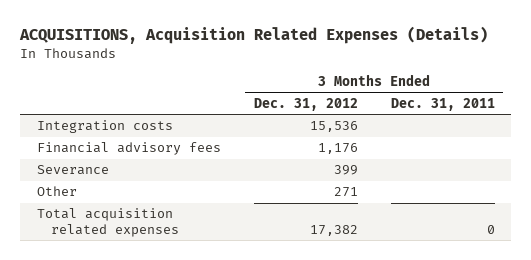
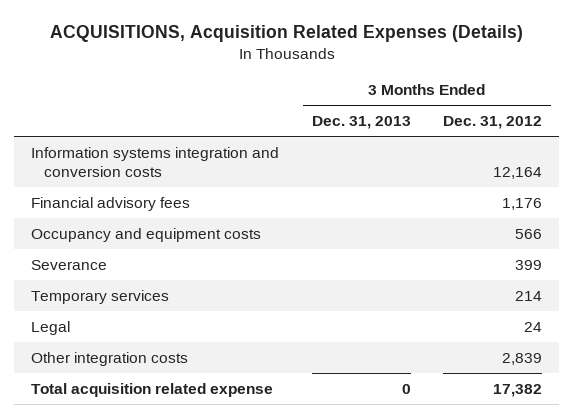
- | 3 Months Ended Dec. 31, 2012 | 3 Months Ended Dec. 31, 2011
+ | 3 Months Ended Dec. 31, 2013 | 3 Months Ended Dec. 31, 2012
- Integration costs | 15,536 |
+ Information systems integration and conversion costs | | 12,164
+ Occupancy and equipment costs | | 566
- Other | 271 |
- Total acquisition related expenses | 17,382 | 0
+ Temporary services | | 214
+ Legal | | 24
+ Other integration costs | | 2,839
+ Total acquisition related expense | 0 | 17,382

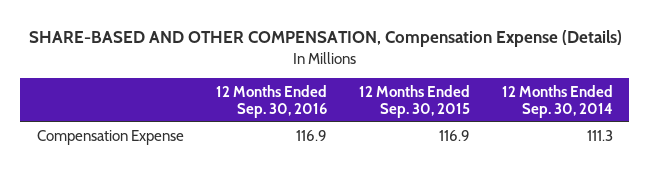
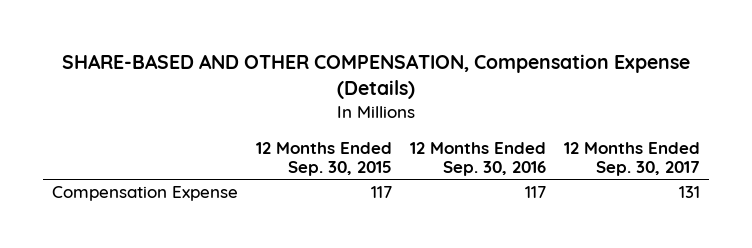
- | 12 Months Ended Sep. 30, 2016 | 12 Months Ended Sep. 30, 2015 | 12 Months Ended Sep. 30, 2014
+ | 12 Months Ended Sep. 30, 2015 | 12 Months Ended Sep. 30, 2016 | 12 Months Ended Sep. 30, 2017
- Compensation Expense | 116.9 | 116.9 | 111.3
+ Compensation Expense | 117 | 117 | 131

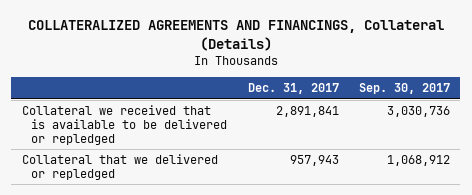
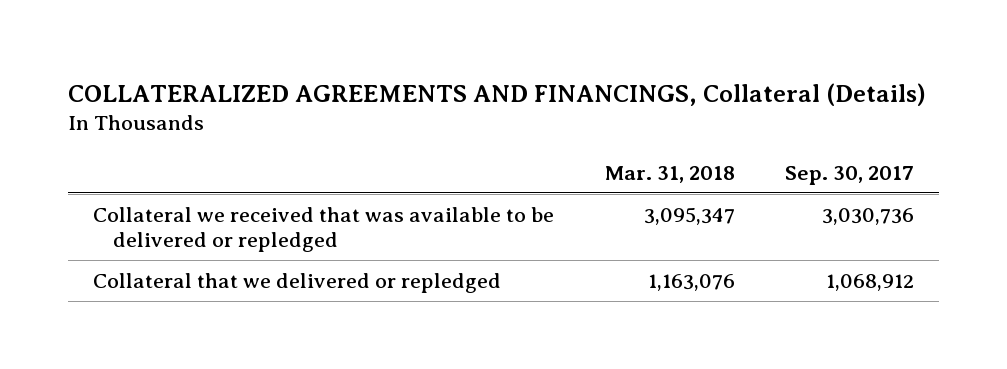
- | Dec. 31, 2017 | Sep. 30, 2017
+ | Mar. 31, 2018 | Sep. 30, 2017
- Collateral we received that is available to be delivered or repledged | 2,891,841 | 3,030,736
+ Collateral we received that was available to be delivered or repledged | 3,095,347 | 3,030,736

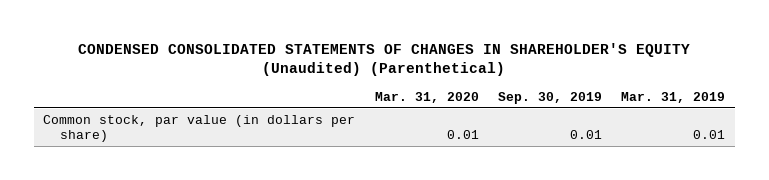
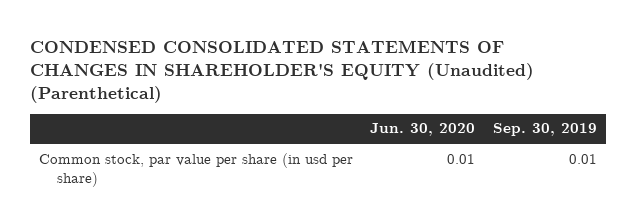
- | Mar. 31, 2020 | Sep. 30, 2019 | Mar. 31, 2019
+ | Jun. 30, 2020 | Sep. 30, 2019
- Common stock, par value (in dollars per share) | 0.01 | 0.01 | 0.01
+ Common stock, par value per share (in usd per share) | 0.01 | 0.01

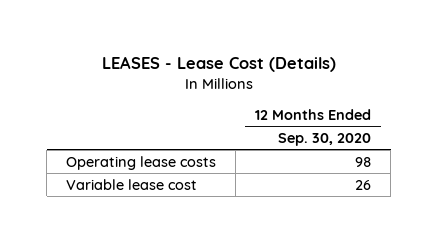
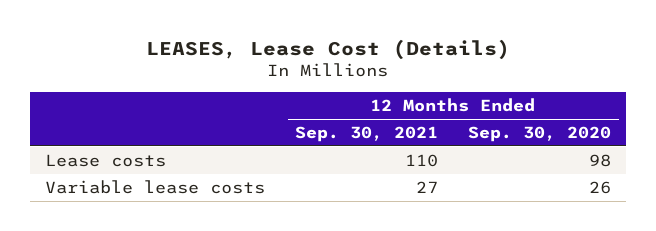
- LEASES - Lease Cost (Details)
+ LEASES, Lease Cost (Details)
- | 12 Months Ended Sep. 30, 2020
+ | 12 Months Ended Sep. 30, 2021 | 12 Months Ended Sep. 30, 2020
- Operating lease costs | 98
- Variable lease cost | 26
+ Lease costs | 110 | 98
+ Variable lease costs | 27 | 26

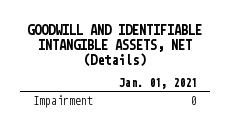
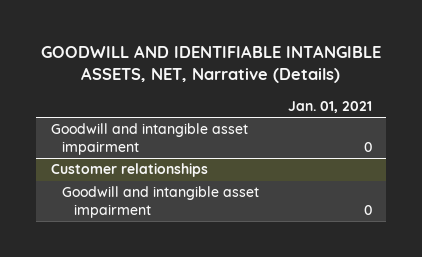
- GOODWILL AND IDENTIFIABLE INTANGIBLE ASSETS, NET (Details)
+ GOODWILL AND IDENTIFIABLE INTANGIBLE ASSETS, NET, Narrative (Details)
- Impairment | 0
+ Goodwill and intangible asset impairment | 0
+ Customer relationships
+ Goodwill and intangible asset impairment | 0

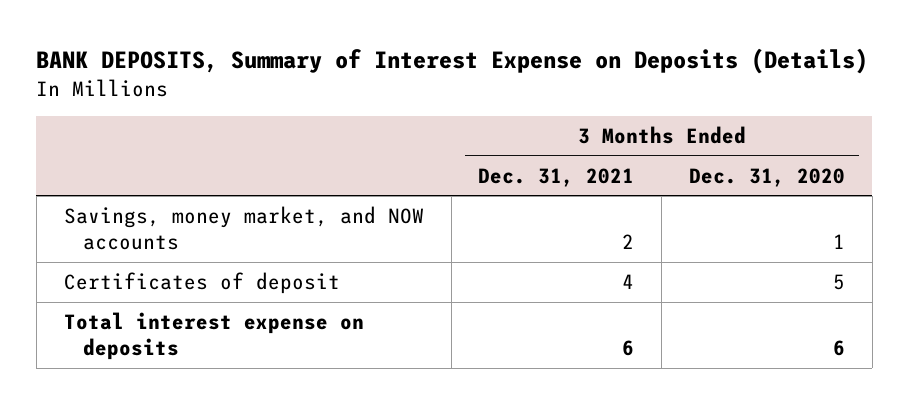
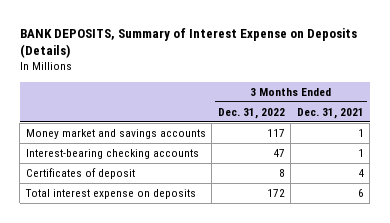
- | 3 Months Ended Dec. 31, 2021 | 3 Months Ended Dec. 31, 2020
+ | 3 Months Ended Dec. 31, 2022 | 3 Months Ended Dec. 31, 2021
- Savings, money market, and NOW accounts | 2 | 1
+ Money market and savings accounts | 117 | 1
+ Interest-bearing checking accounts | 47 | 1

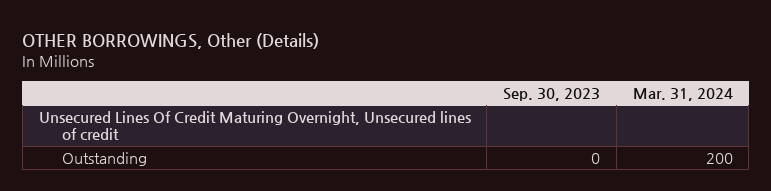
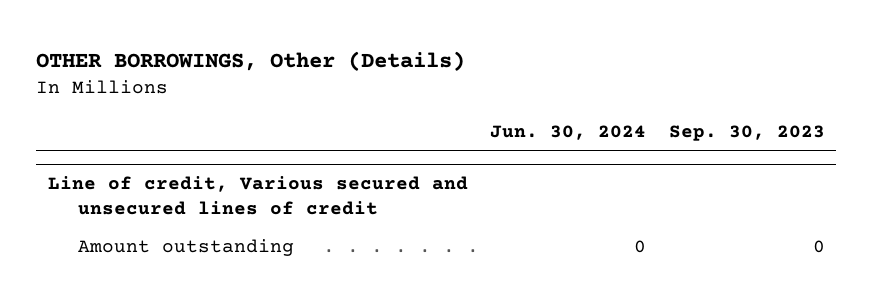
- | Sep. 30, 2023 | Mar. 31, 2024
+ | Jun. 30, 2024 | Sep. 30, 2023
- Unsecured Lines Of Credit Maturing Overnight, Unsecured lines of credit
- Outstanding | 0 | 200
+ Line of credit, Various secured and unsecured lines of credit
+ Amount outstanding | 0 | 0

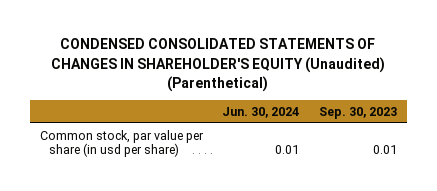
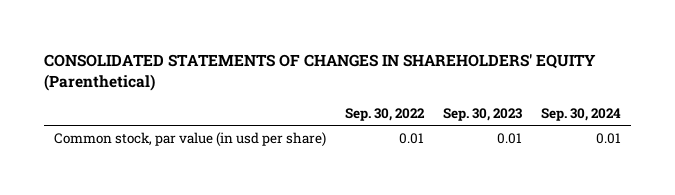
- CONDENSED CONSOLIDATED STATEMENTS OF CHANGES IN SHAREHOLDER'S EQUITY (Unaudited) (Parenthetical)
+ CONSOLIDATED STATEMENTS OF CHANGES IN SHAREHOLDERS' EQUITY (Parenthetical)
- | Jun. 30, 2024 | Sep. 30, 2023
+ | Sep. 30, 2022 | Sep. 30, 2023 | Sep. 30, 2024
- Common stock, par value per share (in usd per share) | 0.01 | 0.01
+ Common stock, par value (in usd per share) | 0.01 | 0.01 | 0.01

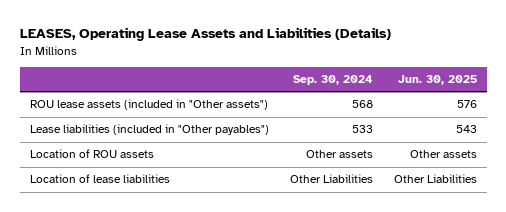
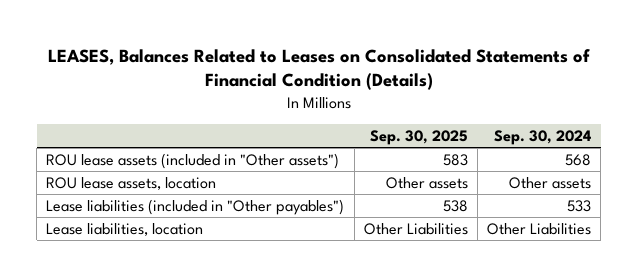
- LEASES, Operating Lease Assets and Liabilities (Details)
+ LEASES, Balances Related to Leases on Consolidated Statements of Financial Condition (Details)
- | Sep. 30, 2024 | Jun. 30, 2025
+ | Sep. 30, 2025 | Sep. 30, 2024
+ ROU lease assets, location | Other assets | Other assets
- Location of ROU assets | Other assets | Other assets
- Location of lease liabilities | Other Liabilities | Other Liabilities
+ Lease liabilities, location | Other Liabilities | Other Liabilities

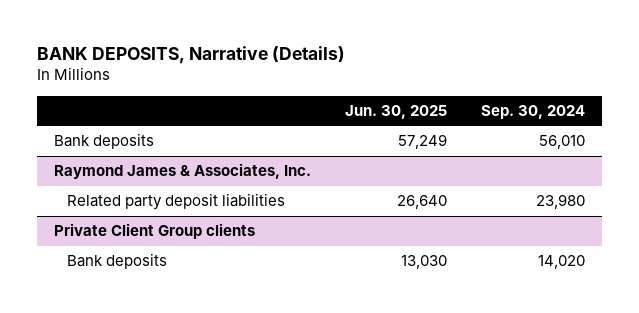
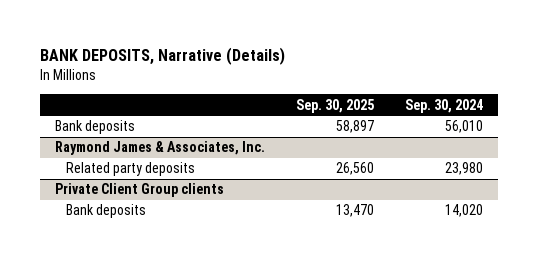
- | Jun. 30, 2025 | Sep. 30, 2024
+ | Sep. 30, 2025 | Sep. 30, 2024
@ Raymond James & Associates, Inc.
- Related party deposit liabilities | 26,640 | 23,980
+ Related party deposits | 26,560 | 23,980

